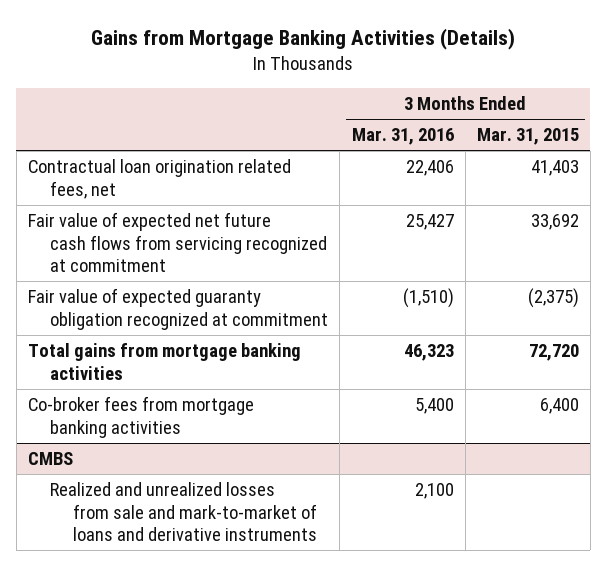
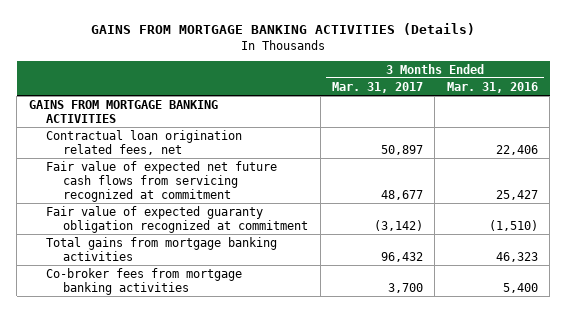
- Gains from Mortgage Banking Activities (Details)
+ GAINS FROM MORTGAGE BANKING ACTIVITIES (Details)
- | 3 Months Ended Mar. 31, 2016 | 3 Months Ended Mar. 31, 2015
+ | 3 Months Ended Mar. 31, 2017 | 3 Months Ended Mar. 31, 2016
+ GAINS FROM MORTGAGE BANKING ACTIVITIES
- CMBS
- Realized and unrealized losses from sale and mark-to-market of loans and derivative instruments | 2,100 |

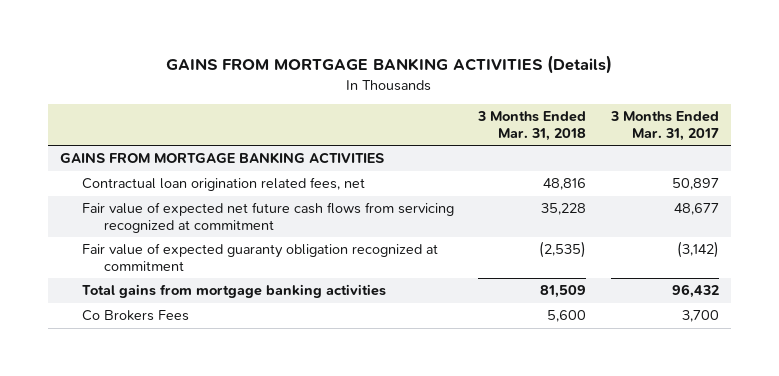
- | 3 Months Ended Mar. 31, 2017 | 3 Months Ended Mar. 31, 2016
+ | 3 Months Ended Mar. 31, 2018 | 3 Months Ended Mar. 31, 2017
- Co-broker fees from mortgage banking activities | 3,700 | 5,400
+ Co Brokers Fees | 5,600 | 3,700

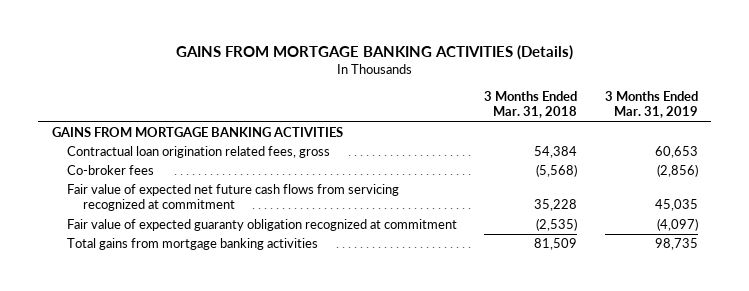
- | 3 Months Ended Mar. 31, 2018 | 3 Months Ended Mar. 31, 2017
+ | 3 Months Ended Mar. 31, 2018 | 3 Months Ended Mar. 31, 2019
- Contractual loan origination related fees, net | 48,816 | 50,897
+ Contractual loan origination related fees, gross | 54,384 | 60,653
+ Co-broker fees | (5,568) | (2,856)
- Co Brokers Fees | 5,600 | 3,700

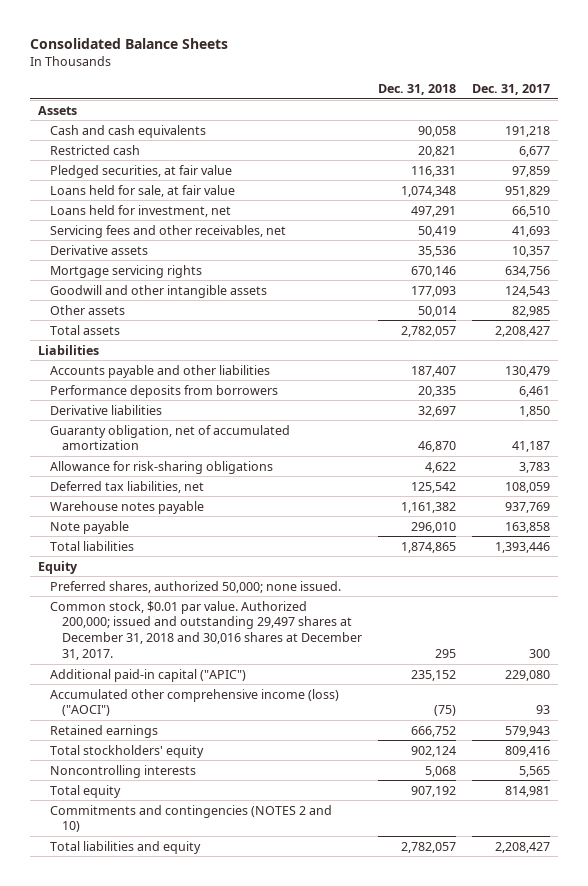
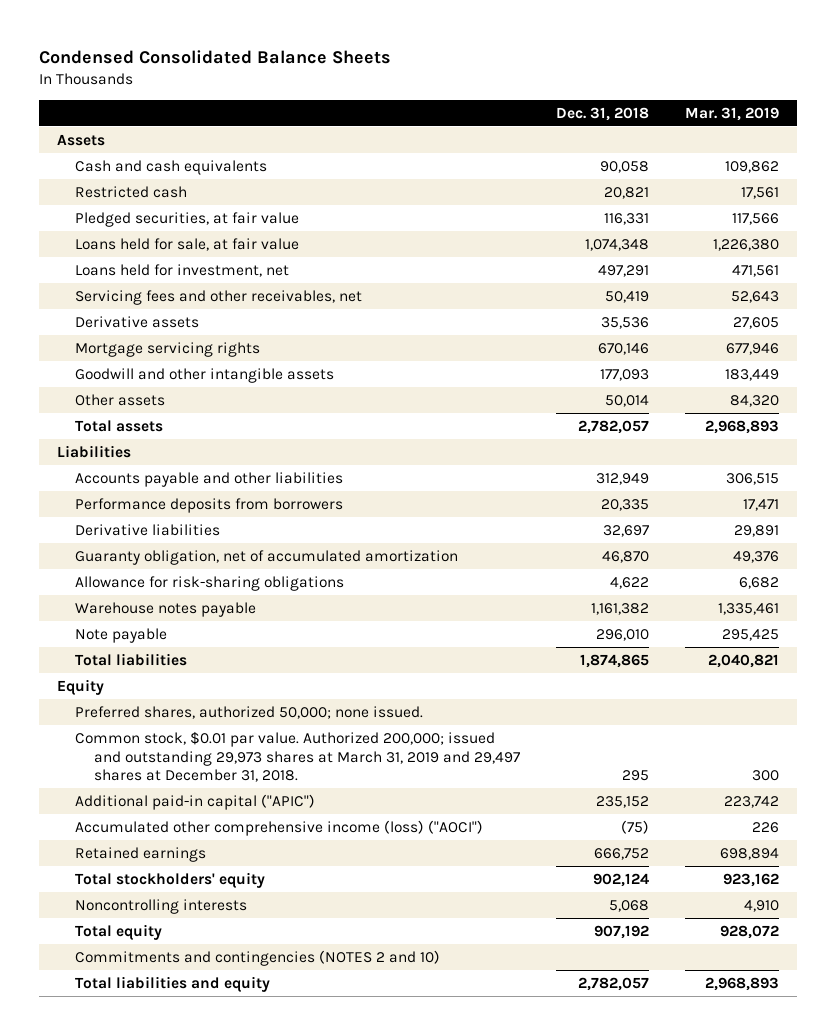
- Consolidated Balance Sheets
+ Condensed Consolidated Balance Sheets
- | Dec. 31, 2018 | Dec. 31, 2017
+ | Dec. 31, 2018 | Mar. 31, 2019
- Accounts payable and other liabilities | 187,407 | 130,479
+ Accounts payable and other liabilities | 312,949 | 306,515
- Deferred tax liabilities, net | 125,542 | 108,059
- Common stock, $0.01 par value. Authorized 200,000; issued and outstanding 29,497 shares at December 31, 2018 and 30,016 shares at December 31, 2017. | 295 | 300
+ Common stock, $0.01 par value. Authorized 200,000; issued and outstanding 29,973 shares at March 31, 2019 and 29,497 shares at December 31, 2018. | 295 | 300

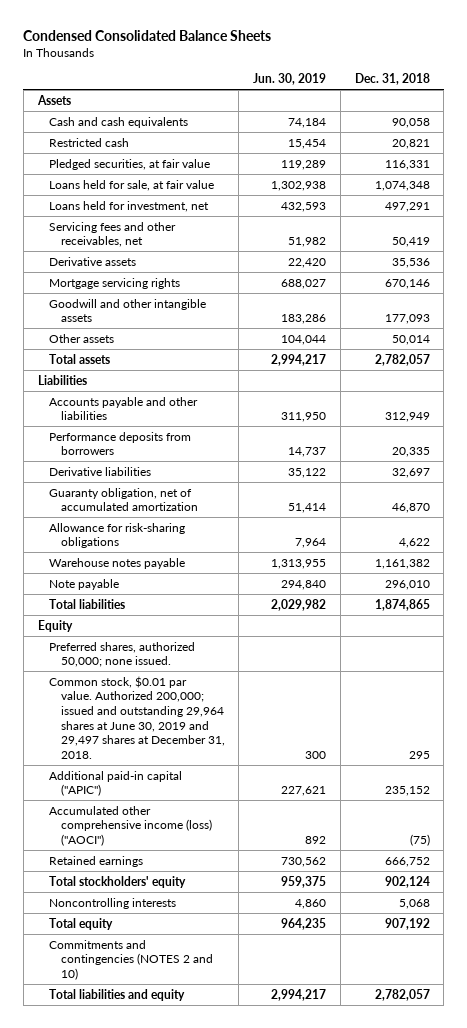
- | Dec. 31, 2018 | Mar. 31, 2019
+ | Jun. 30, 2019 | Dec. 31, 2018
- Common stock, $0.01 par value. Authorized 200,000; issued and outstanding 29,973 shares at March 31, 2019 and 29,497 shares at December 31, 2018. | 295 | 300
+ Common stock, $0.01 par value. Authorized 200,000; issued and outstanding 29,964 shares at June 30, 2019 and 29,497 shares at December 31, 2018. | 300 | 295

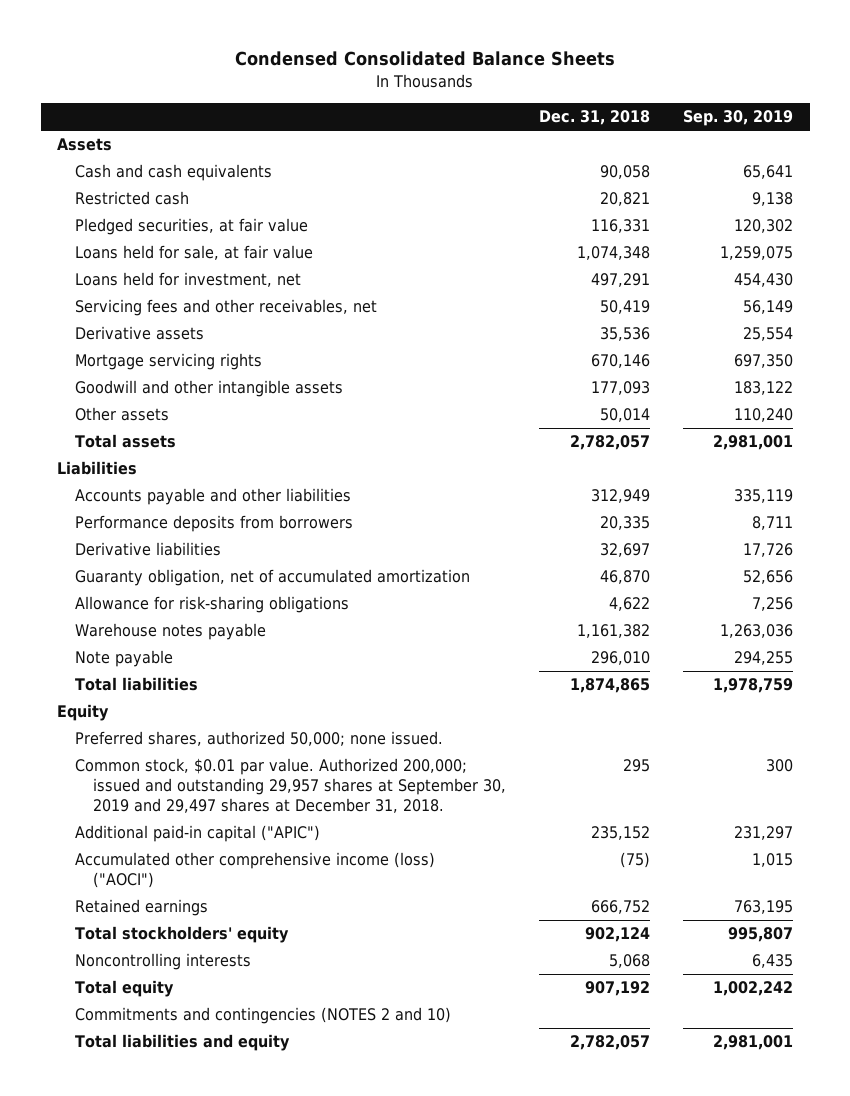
- | Jun. 30, 2019 | Dec. 31, 2018
+ | Dec. 31, 2018 | Sep. 30, 2019
- Common stock, $0.01 par value. Authorized 200,000; issued and outstanding 29,964 shares at June 30, 2019 and 29,497 shares at December 31, 2018. | 300 | 295
+ Common stock, $0.01 par value. Authorized 200,000; issued and outstanding 29,957 shares at September 30, 2019 and 29,497 shares at December 31, 2018. | 295 | 300

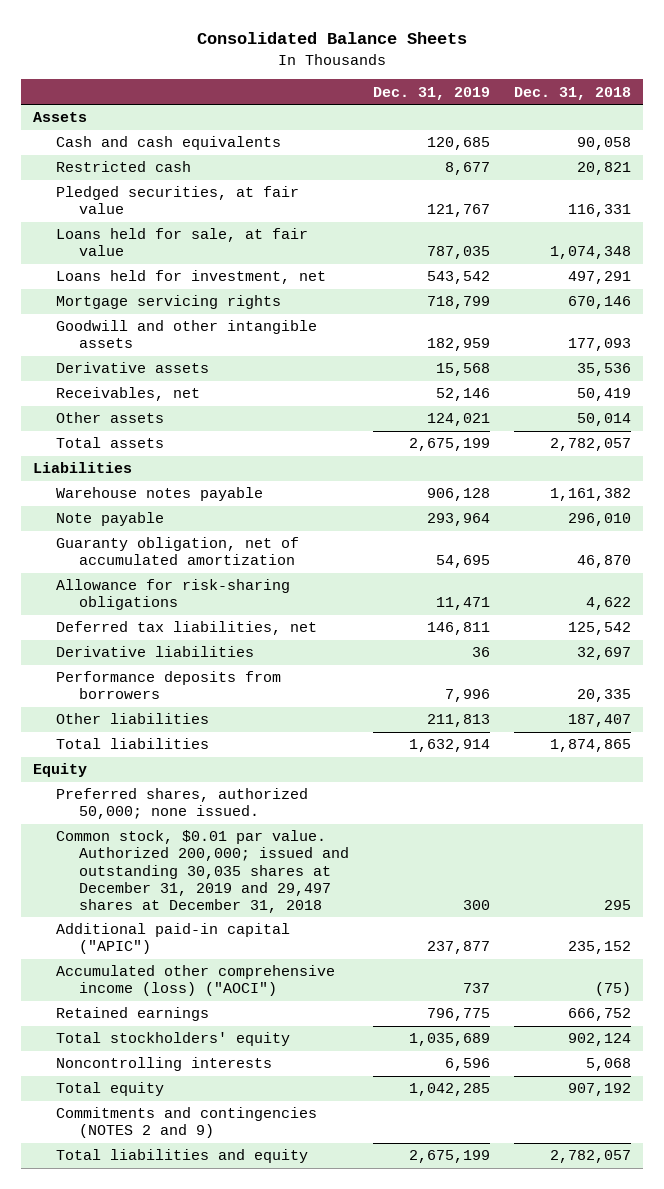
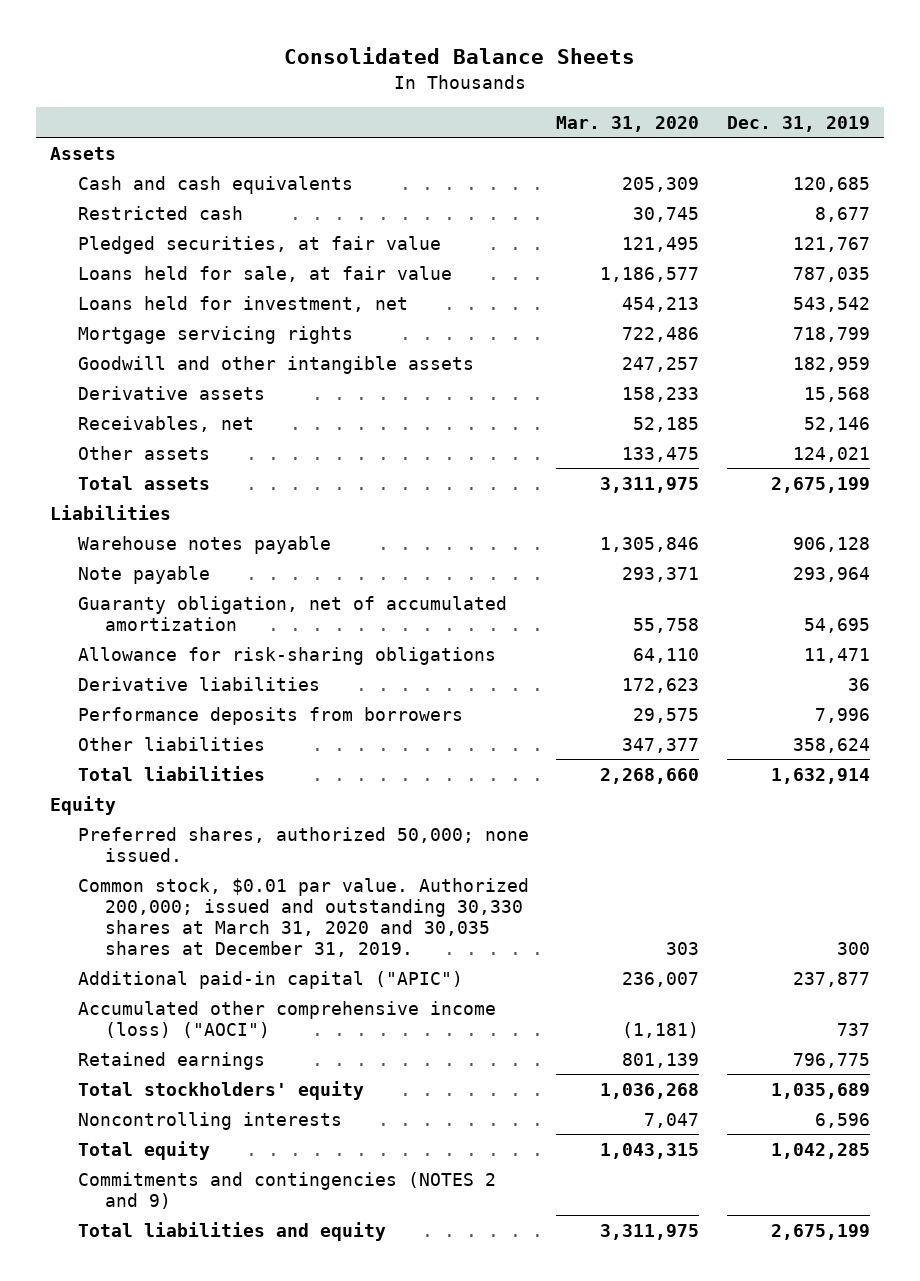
- | Dec. 31, 2019 | Dec. 31, 2018
+ | Mar. 31, 2020 | Dec. 31, 2019
- Deferred tax liabilities, net | 146,811 | 125,542
- Other liabilities | 211,813 | 187,407
+ Other liabilities | 347,377 | 358,624
- Common stock, $0.01 par value. Authorized 200,000; issued and outstanding 30,035 shares at December 31, 2019 and 29,497 shares at December 31, 2018 | 300 | 295
+ Common stock, $0.01 par value. Authorized 200,000; issued and outstanding 30,330 shares at March 31, 2020 and 30,035 shares at December 31, 2019. | 303 | 300

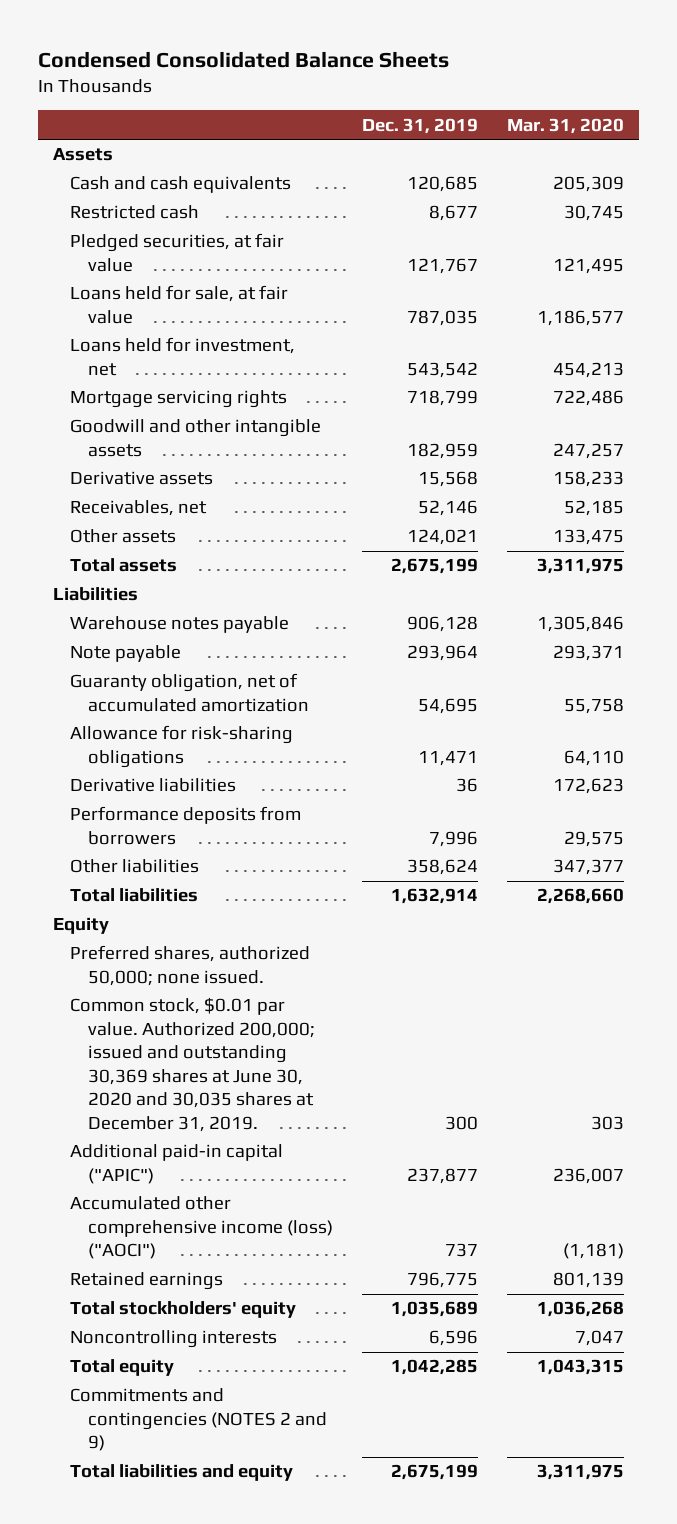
- Consolidated Balance Sheets
+ Condensed Consolidated Balance Sheets
- | Mar. 31, 2020 | Dec. 31, 2019
+ | Dec. 31, 2019 | Mar. 31, 2020
- Common stock, $0.01 par value. Authorized 200,000; issued and outstanding 30,330 shares at March 31, 2020 and 30,035 shares at December 31, 2019. | 303 | 300
+ Common stock, $0.01 par value. Authorized 200,000; issued and outstanding 30,369 shares at June 30, 2020 and 30,035 shares at December 31, 2019. | 300 | 303

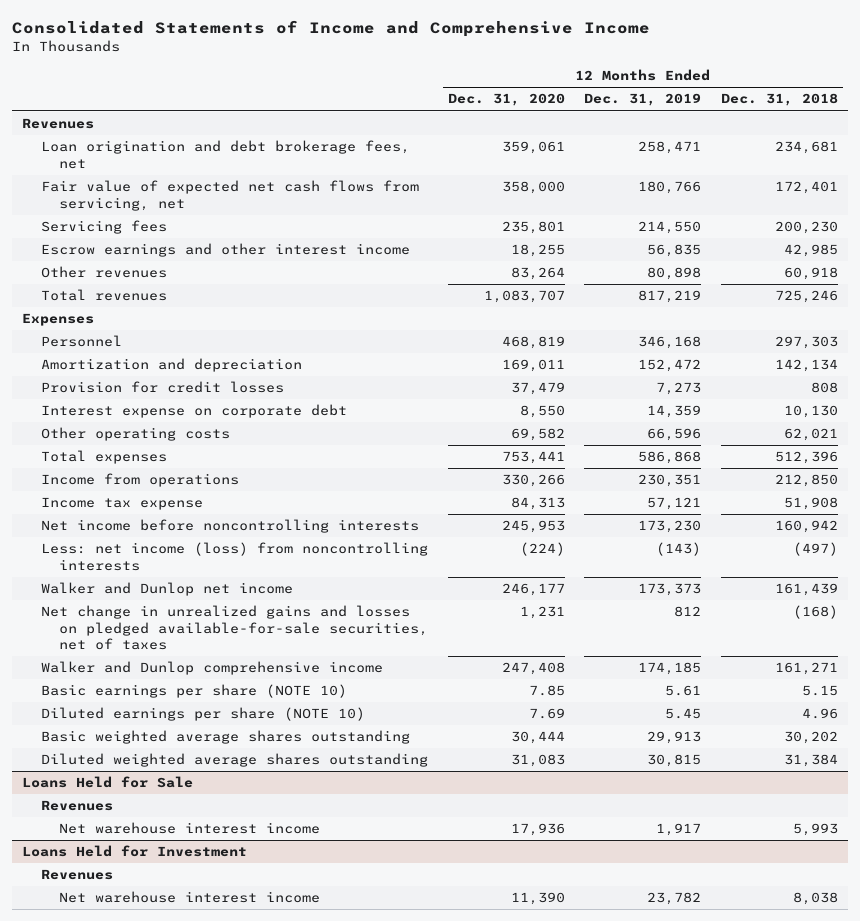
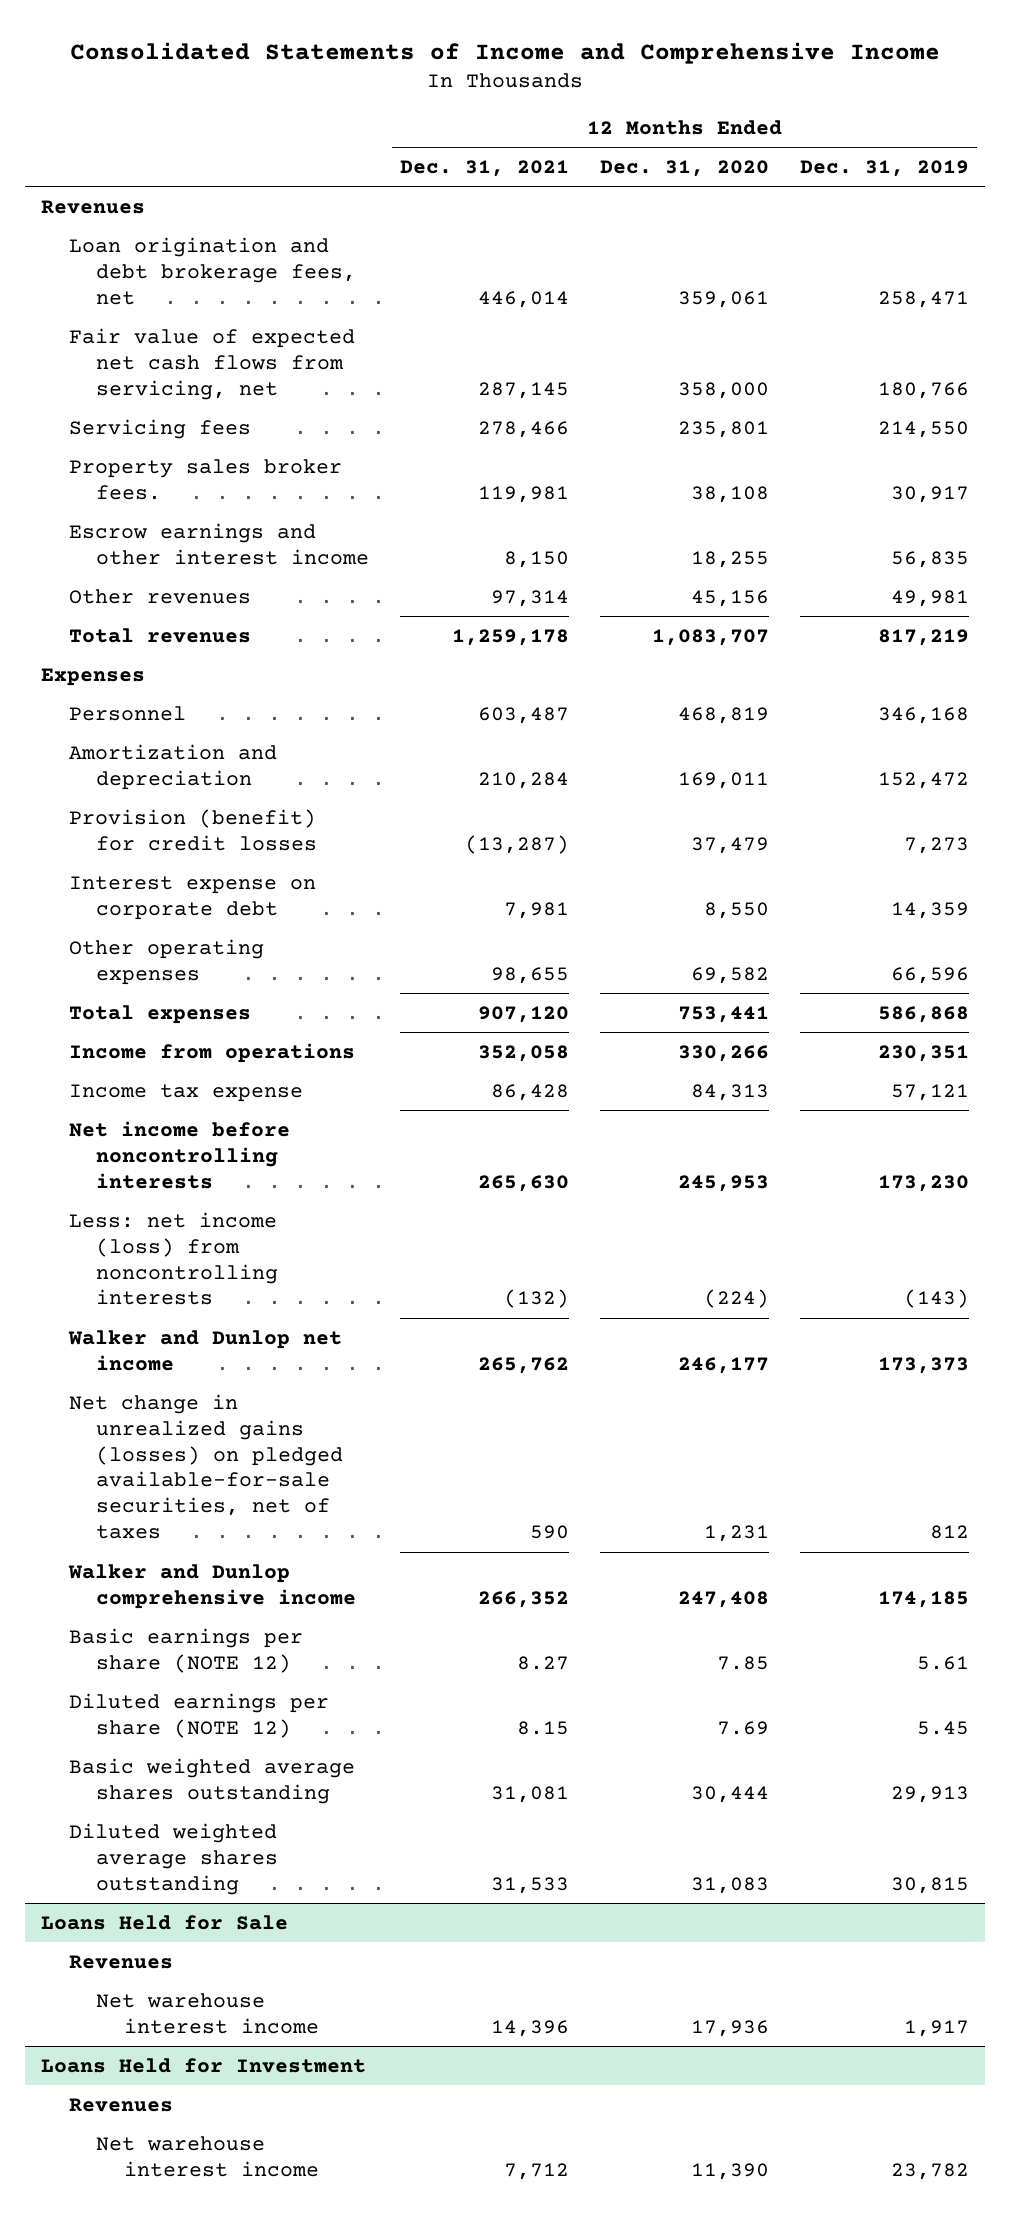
- | 12 Months Ended Dec. 31, 2020 | 12 Months Ended Dec. 31, 2019 | 12 Months Ended Dec. 31, 2018
+ | 12 Months Ended Dec. 31, 2021 | 12 Months Ended Dec. 31, 2020 | 12 Months Ended Dec. 31, 2019
+ Property sales broker fees. | 119,981 | 38,108 | 30,917
- Other revenues | 83,264 | 80,898 | 60,918
+ Other revenues | 97,314 | 45,156 | 49,981
- Provision for credit losses | 37,479 | 7,273 | 808
+ Provision (benefit) for credit losses | (13,287) | 37,479 | 7,273
- Other operating costs | 69,582 | 66,596 | 62,021
+ Other operating expenses | 98,655 | 69,582 | 66,596
- Net change in unrealized gains and losses on pledged available-for-sale securities, net of taxes | 1,231 | 812 | (168)
+ Net change in unrealized gains (losses) on pledged available-for-sale securities, net of taxes | 590 | 1,231 | 812
- Basic earnings per share (NOTE 10) | 7.85 | 5.61 | 5.15
- Diluted earnings per share (NOTE 10) | 7.69 | 5.45 | 4.96
+ Basic earnings per share (NOTE 12) | 8.27 | 7.85 | 5.61
+ Diluted earnings per share (NOTE 12) | 8.15 | 7.69 | 5.45

